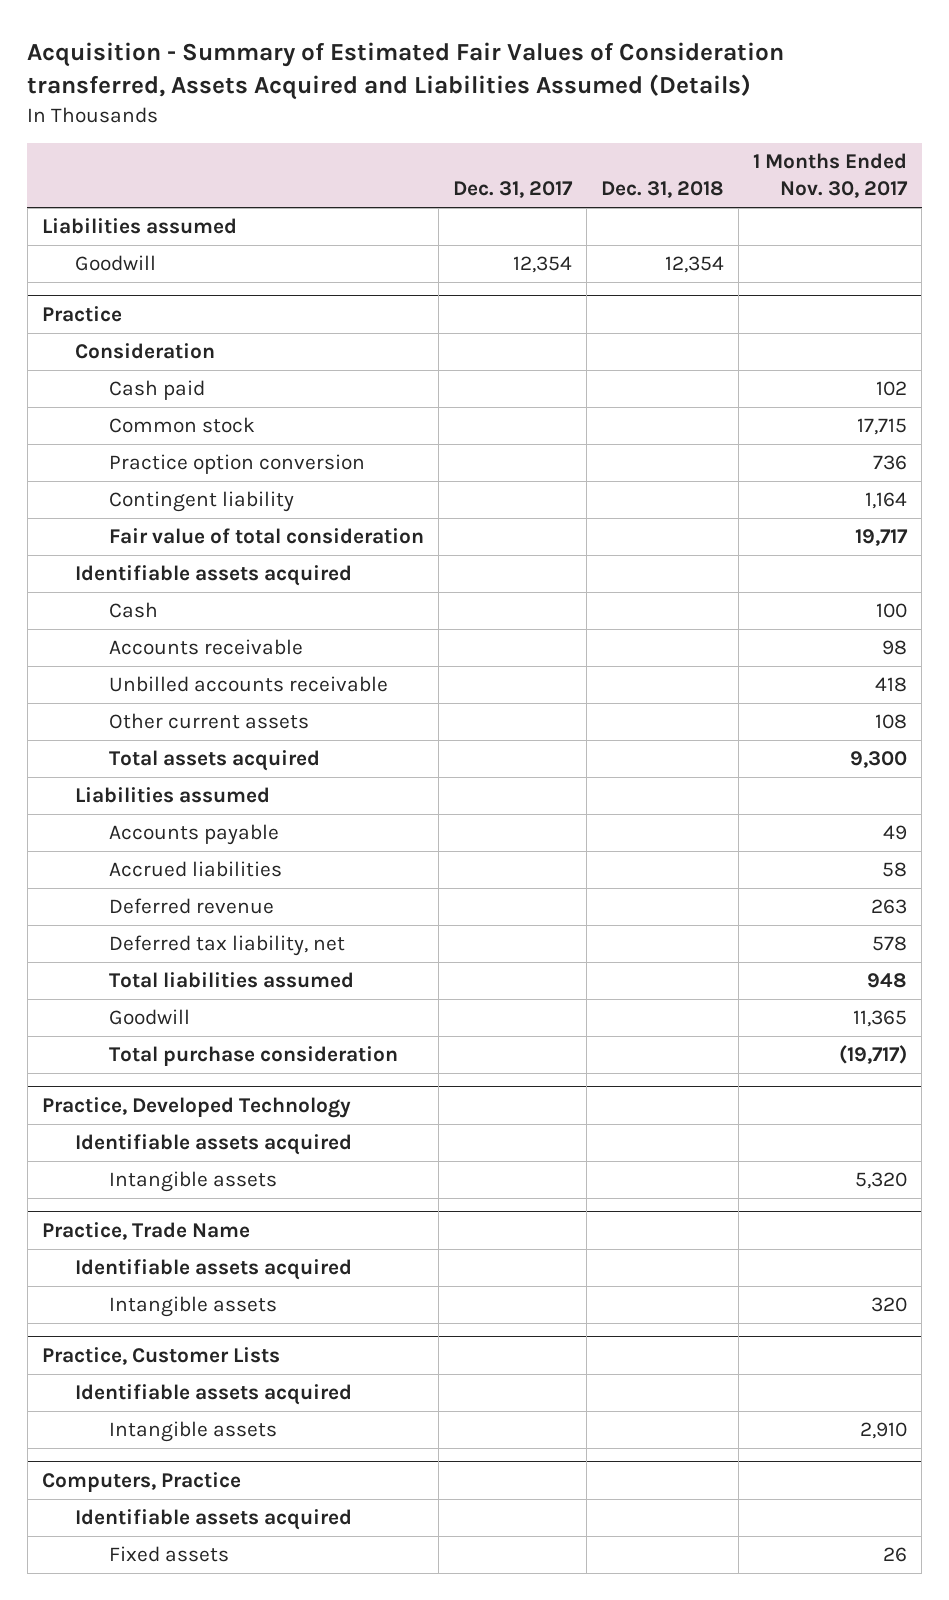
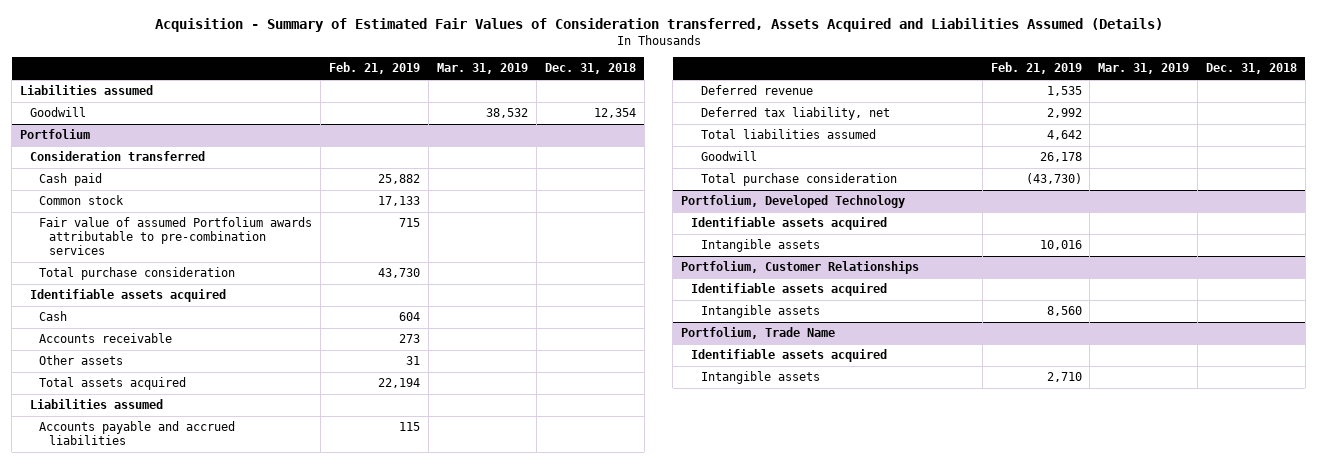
- | Dec. 31, 2017 | Dec. 31, 2018 | 1 Months Ended Nov. 30, 2017
+ | Feb. 21, 2019 | Mar. 31, 2019 | Dec. 31, 2018
- Practice
- Consideration
- Cash paid | | | 102
- Common stock | | | 17,715
- Practice option conversion | | | 736
- Contingent liability | | | 1,164
- Fair value of total consideration | | | 19,717
- Identifiable assets acquired
- Cash | | | 100
- Accounts receivable | | | 98
- Unbilled accounts receivable | | | 418
- Other current assets | | | 108
- Total assets acquired | | | 9,300
- Liabilities assumed
- Accounts payable | | | 49
- Accrued liabilities | | | 58
- Deferred revenue | | | 263
- Deferred tax liability, net | | | 578
- Total liabilities assumed | | | 948
- Goodwill | | | 11,365
- Total purchase consideration | | | (19,717)
- Practice, Developed Technology
+ Portfolium
+ Consideration transferred
+ Cash paid | 25,882 | |
+ Common stock | 17,133 | |
+ Fair value of assumed Portfolium awards attributable to pre-combination services | 715 | |
+ Total purchase consideration | 43,730 | |
+ Identifiable assets acquired
+ Cash | 604 | |
+ Accounts receivable | 273 | |
+ Other assets | 31 | |
+ Total assets acquired | 22,194 | |
+ Liabilities assumed
+ Accounts payable and accrued liabilities | 115 | |
+ Deferred revenue | 1,535 | |
+ Deferred tax liability, net | 2,992 | |
+ Total liabilities assumed | 4,642 | |
+ Goodwill | 26,178 | |
+ Total purchase consideration | (43,730) | |
+ Portfolium, Developed Technology
- Practice, Trade Name
+ Portfolium, Customer Relationships
+ Identifiable assets acquired
+ Intangible assets | 8,560 | |
+ Portfolium, Trade Name
- Practice, Customer Lists
- Identifiable assets acquired
- Intangible assets | | | 2,910
- Computers, Practice
- Identifiable assets acquired
- Fixed assets | | | 26

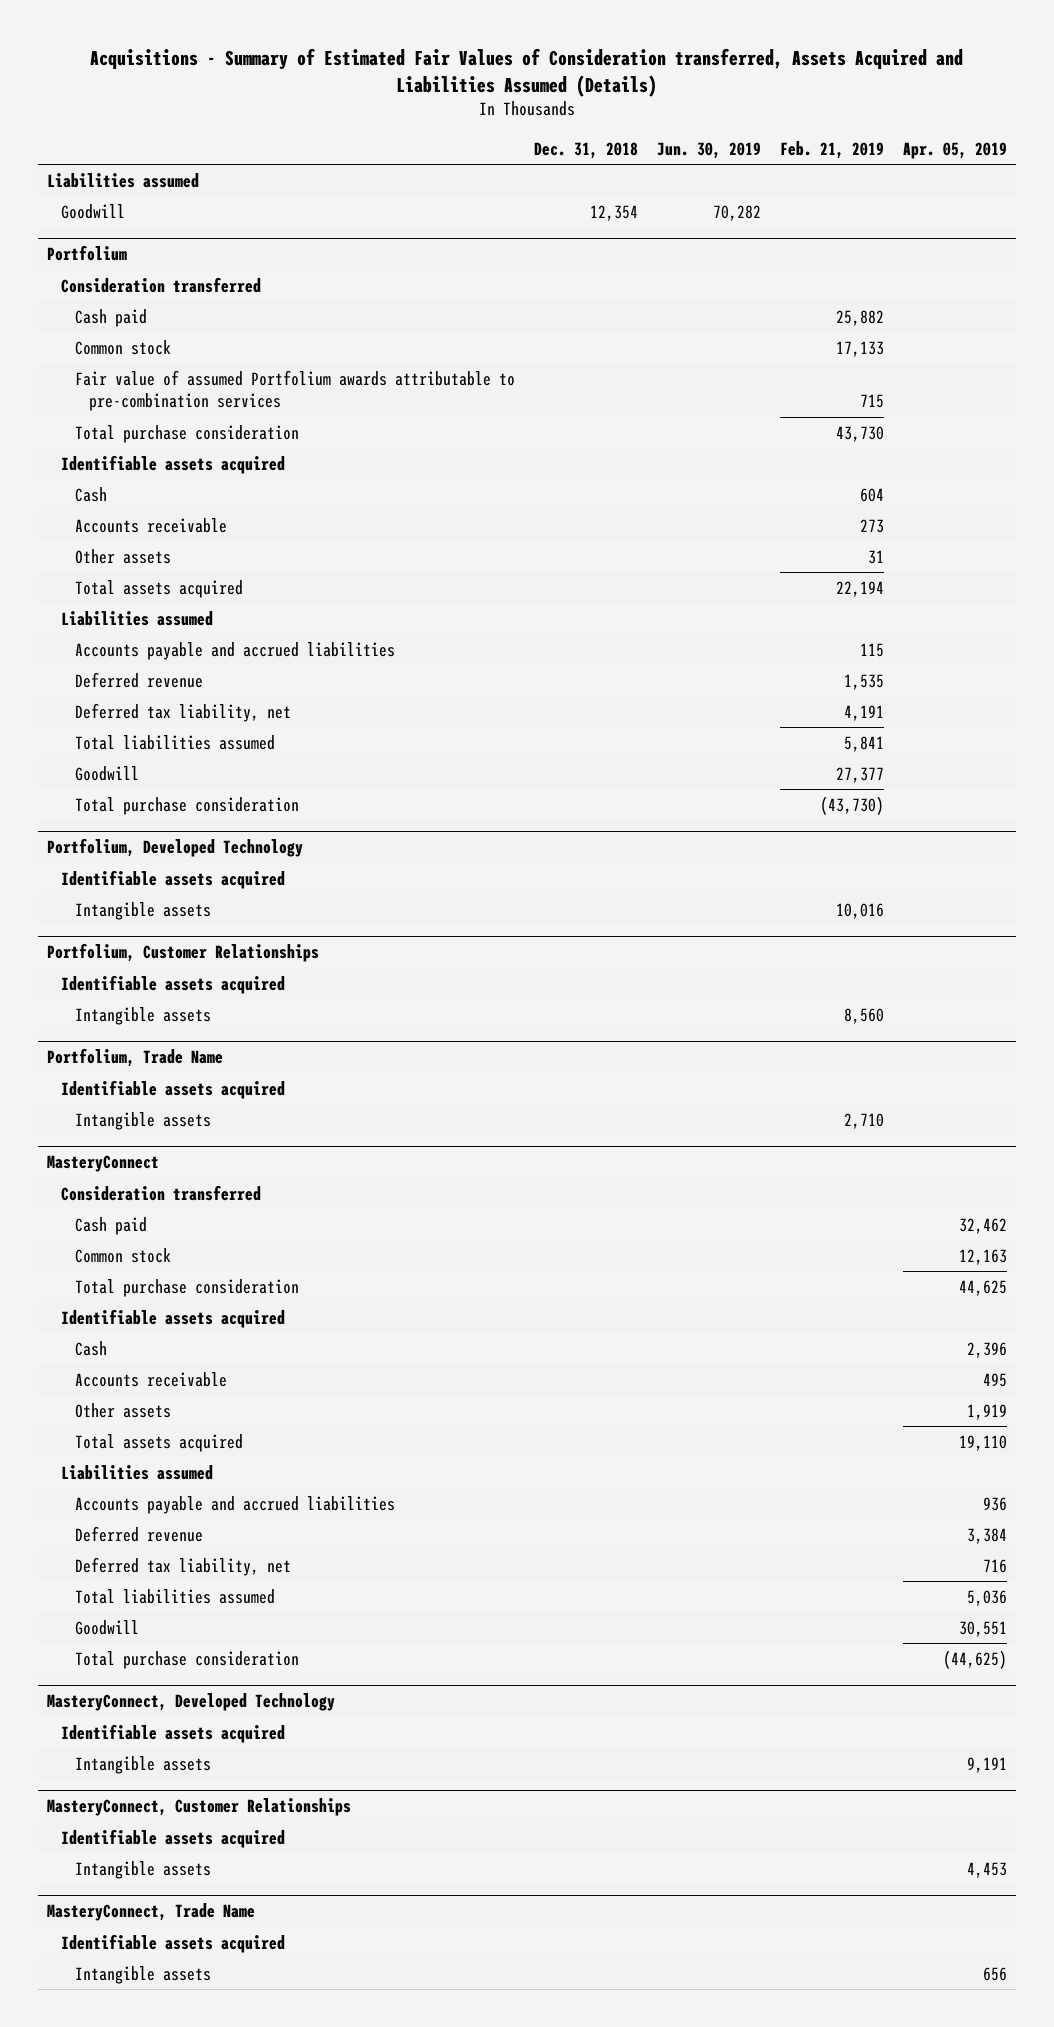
- Acquisition - Summary of Estimated Fair Values of Consideration transferred, Assets Acquired and Liabilities Assumed (Details)
+ Acquisitions - Summary of Estimated Fair Values of Consideration transferred, Assets Acquired and Liabilities Assumed (Details)
- | Feb. 21, 2019 | Mar. 31, 2019 | Dec. 31, 2018
+ | Dec. 31, 2018 | Jun. 30, 2019 | Feb. 21, 2019 | Apr. 05, 2019
@ Portfolium
- Deferred tax liability, net | 2,992 | |
- Total liabilities assumed | 4,642 | |
- Goodwill | 26,178 | |
+ Deferred tax liability, net | | | 4,191 |
+ Total liabilities assumed | | | 5,841 |
+ Goodwill | | | 27,377 |
+ MasteryConnect
+ Consideration transferred
+ Cash paid | | | | 32,462
+ Common stock | | | | 12,163
+ Total purchase consideration | | | | 44,625
+ Identifiable assets acquired
+ Cash | | | | 2,396
+ Accounts receivable | | | | 495
+ Other assets | | | | 1,919
+ Total assets acquired | | | | 19,110
+ Liabilities assumed
+ Accounts payable and accrued liabilities | | | | 936
+ Deferred revenue | | | | 3,384
+ Deferred tax liability, net | | | | 716
+ Total liabilities assumed | | | | 5,036
+ Goodwill | | | | 30,551
+ Total purchase consideration | | | | (44,625)
+ MasteryConnect, Developed Technology
+ Identifiable assets acquired
+ Intangible assets | | | | 9,191
+ MasteryConnect, Customer Relationships
+ Identifiable assets acquired
+ Intangible assets | | | | 4,453
+ MasteryConnect, Trade Name
+ Identifiable assets acquired
+ Intangible assets | | | | 656

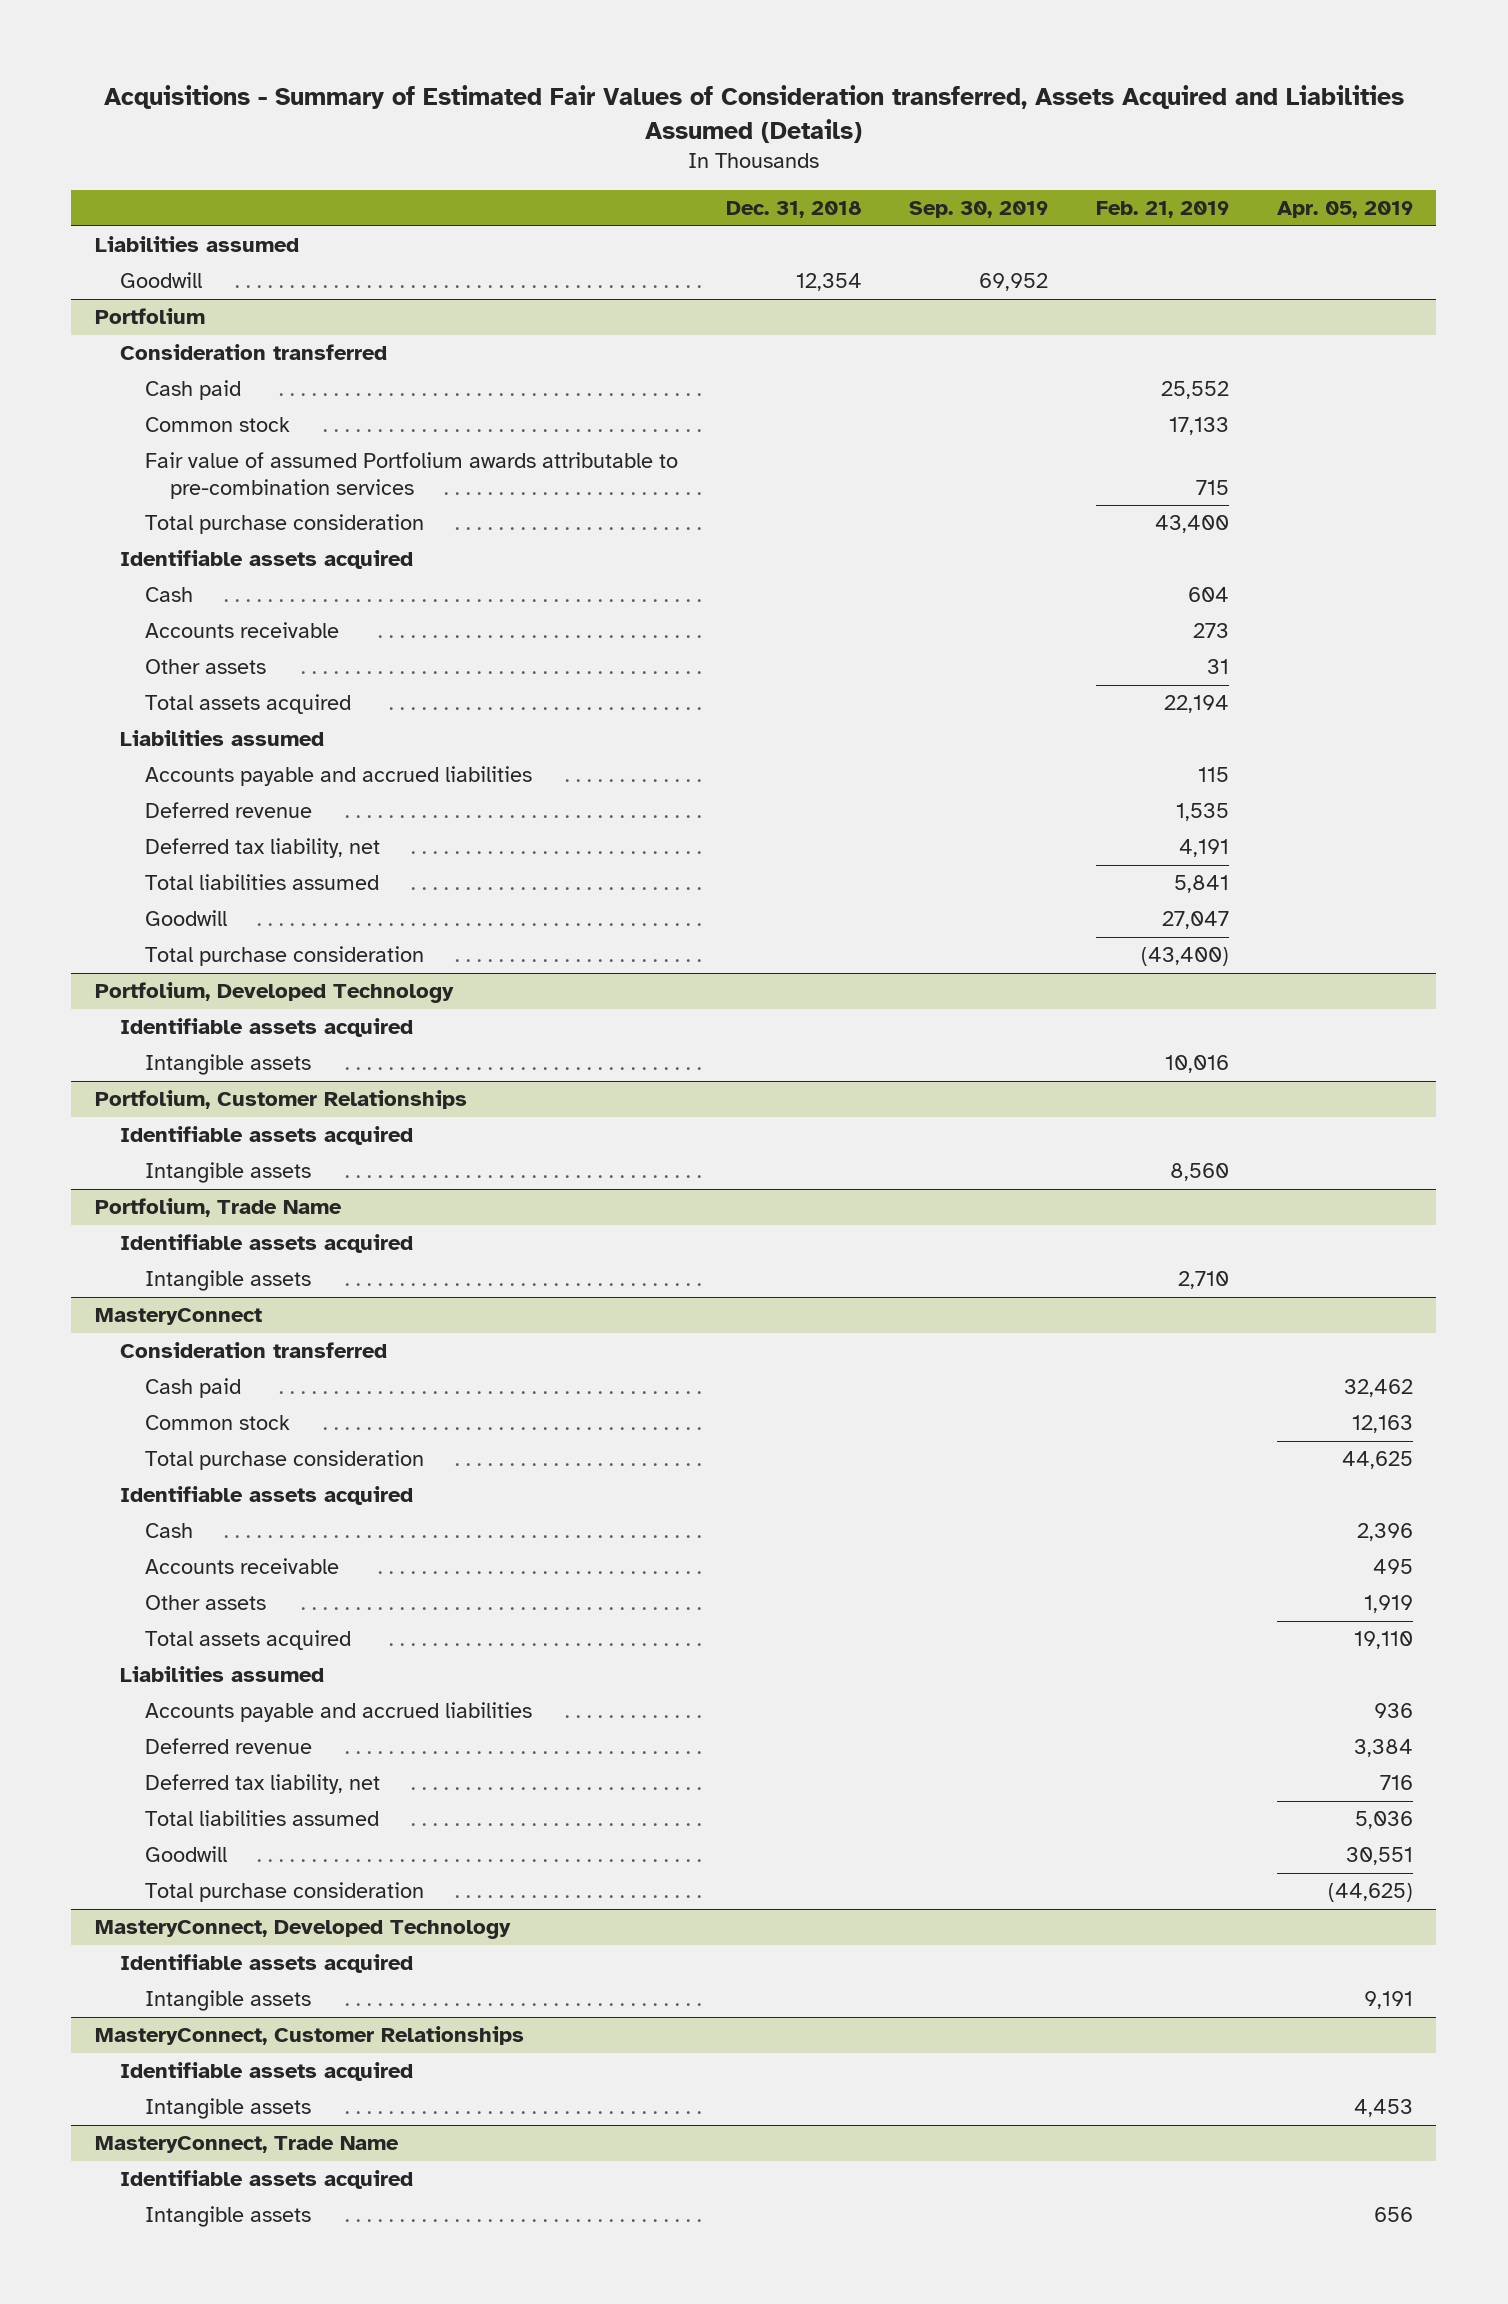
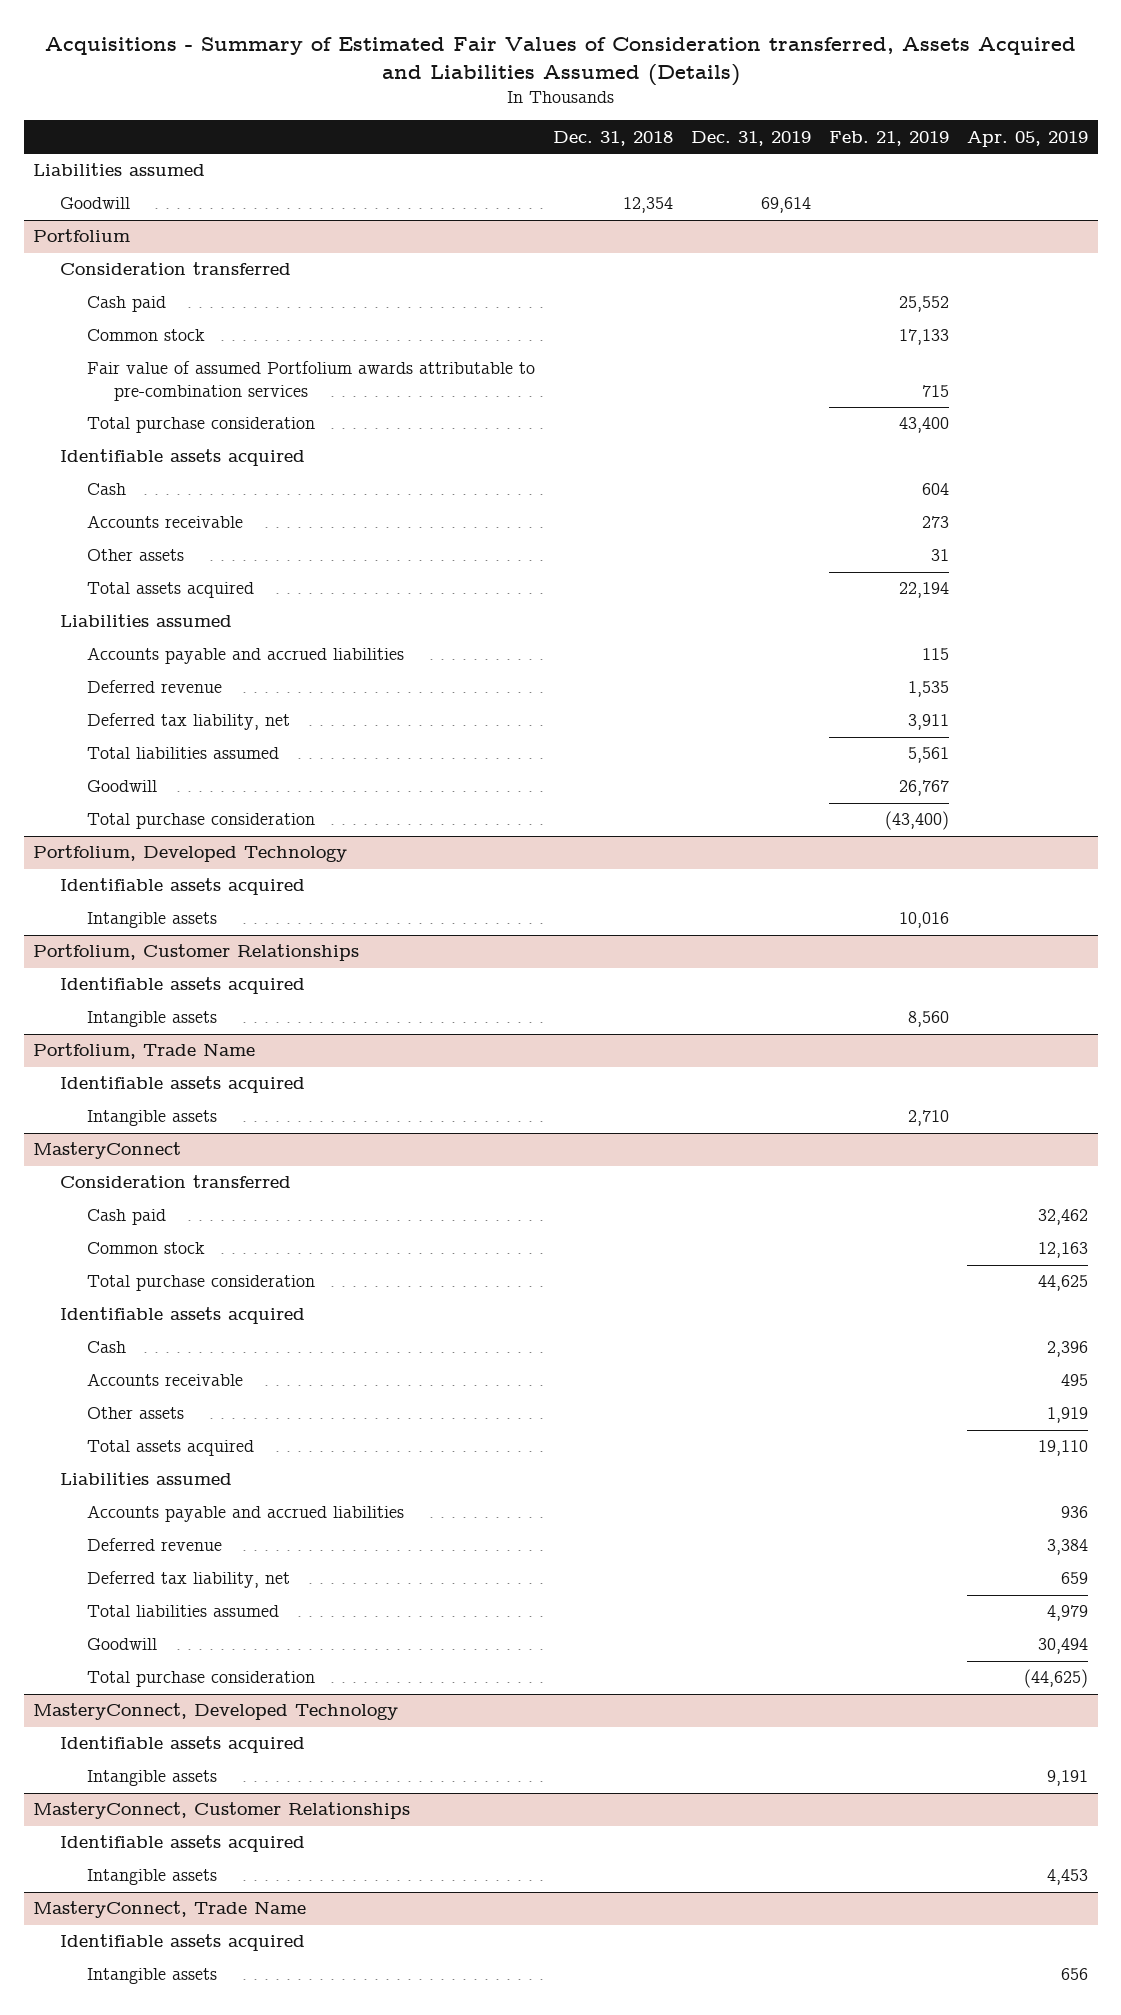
- | Dec. 31, 2018 | Sep. 30, 2019 | Feb. 21, 2019 | Apr. 05, 2019
+ | Dec. 31, 2018 | Dec. 31, 2019 | Feb. 21, 2019 | Apr. 05, 2019
@ Portfolium
- Deferred tax liability, net | | | 4,191 |
- Total liabilities assumed | | | 5,841 |
- Goodwill | | | 27,047 |
+ Deferred tax liability, net | | | 3,911 |
+ Total liabilities assumed | | | 5,561 |
+ Goodwill | | | 26,767 |
@ MasteryConnect
- Deferred tax liability, net | | | | 716
- Total liabilities assumed | | | | 5,036
- Goodwill | | | | 30,551
+ Deferred tax liability, net | | | | 659
+ Total liabilities assumed | | | | 4,979
+ Goodwill | | | | 30,494

